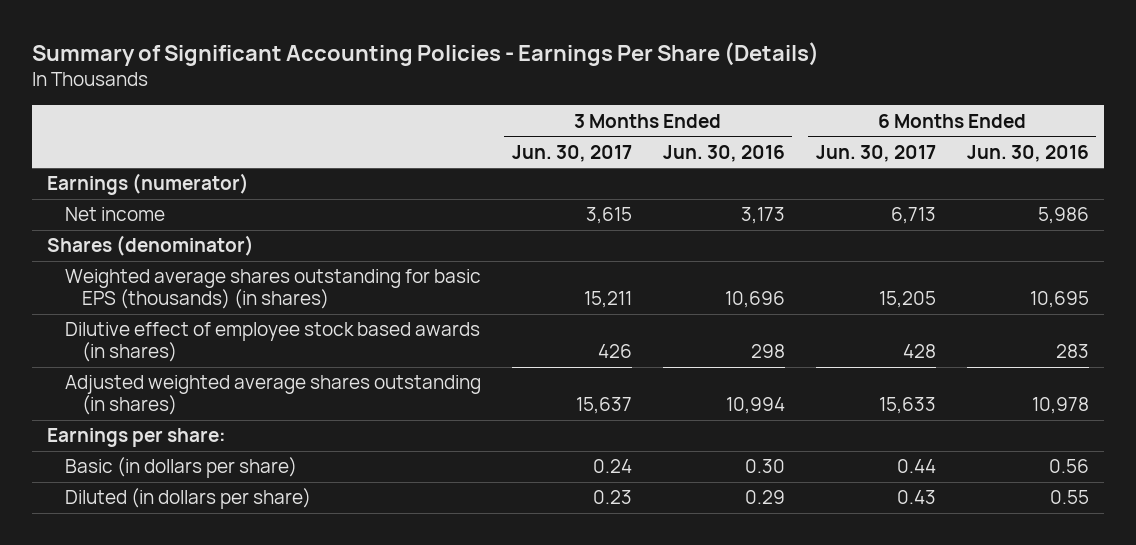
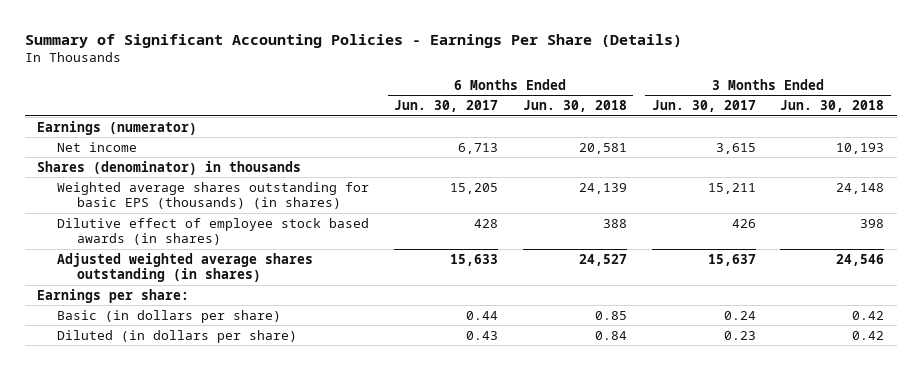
- | 3 Months Ended Jun. 30, 2017 | 3 Months Ended Jun. 30, 2016 | 6 Months Ended Jun. 30, 2017 | 6 Months Ended Jun. 30, 2016
+ | 6 Months Ended Jun. 30, 2017 | 6 Months Ended Jun. 30, 2018 | 3 Months Ended Jun. 30, 2017 | 3 Months Ended Jun. 30, 2018
- Shares (denominator)
+ Shares (denominator) in thousands

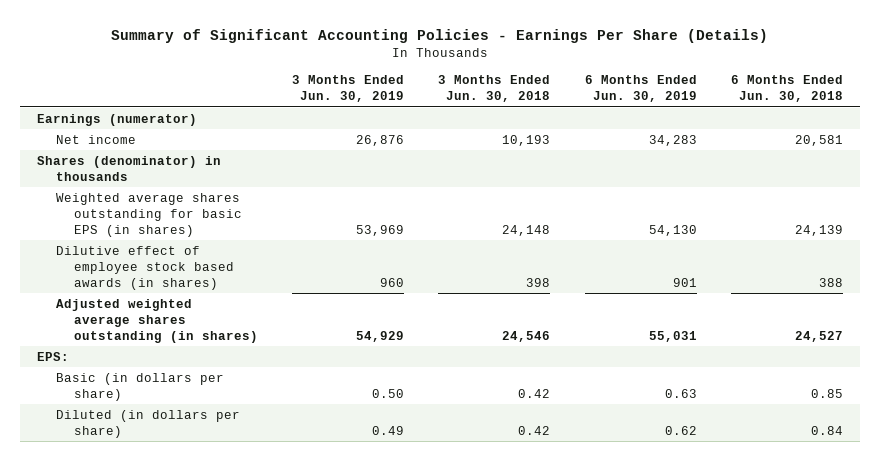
- | 6 Months Ended Jun. 30, 2017 | 6 Months Ended Jun. 30, 2018 | 3 Months Ended Jun. 30, 2017 | 3 Months Ended Jun. 30, 2018
+ | 3 Months Ended Jun. 30, 2019 | 3 Months Ended Jun. 30, 2018 | 6 Months Ended Jun. 30, 2019 | 6 Months Ended Jun. 30, 2018
- Weighted average shares outstanding for basic EPS (thousands) (in shares) | 15,205 | 24,139 | 15,211 | 24,148
+ Weighted average shares outstanding for basic EPS (in shares) | 53,969 | 24,148 | 54,130 | 24,139
- Earnings per share:
+ EPS:

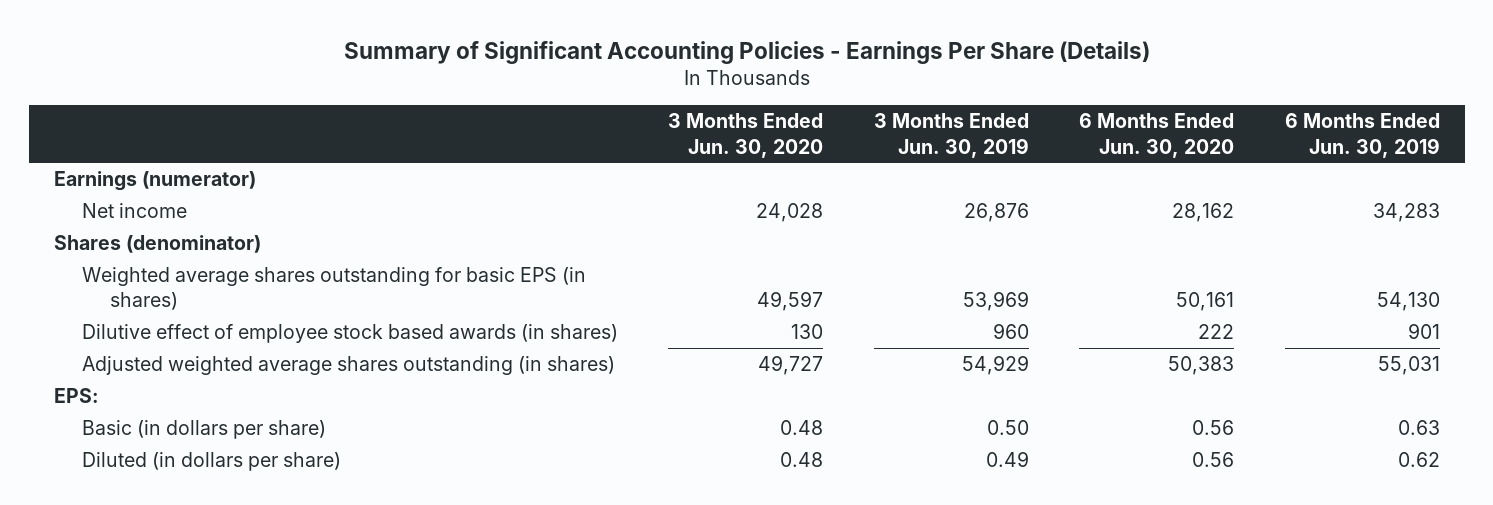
- | 3 Months Ended Jun. 30, 2019 | 3 Months Ended Jun. 30, 2018 | 6 Months Ended Jun. 30, 2019 | 6 Months Ended Jun. 30, 2018
+ | 3 Months Ended Jun. 30, 2020 | 3 Months Ended Jun. 30, 2019 | 6 Months Ended Jun. 30, 2020 | 6 Months Ended Jun. 30, 2019
- Shares (denominator) in thousands
+ Shares (denominator)

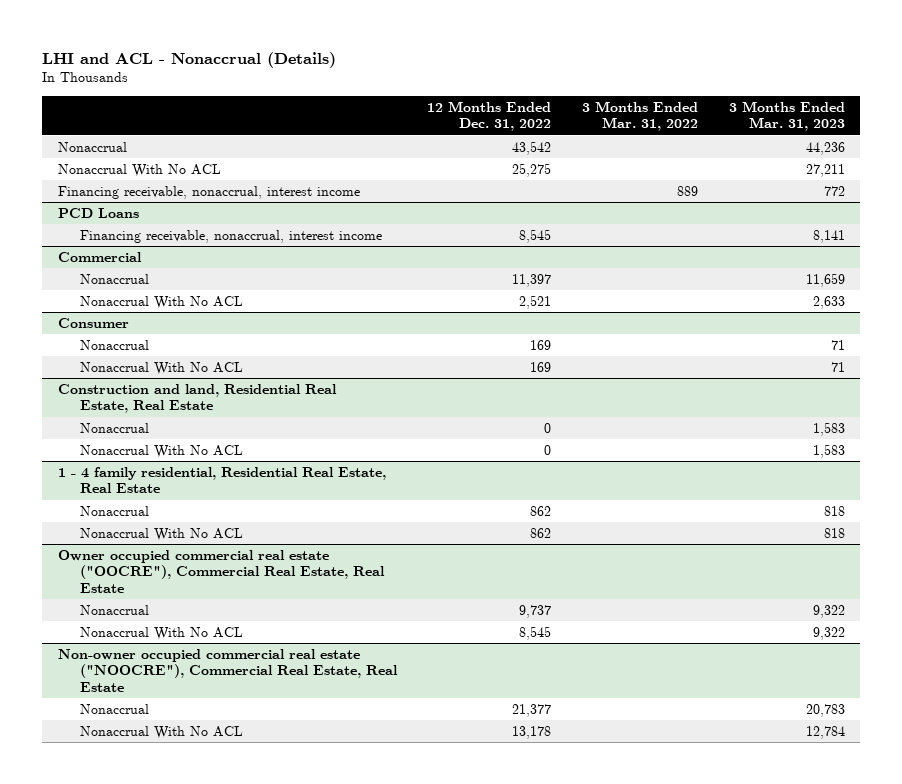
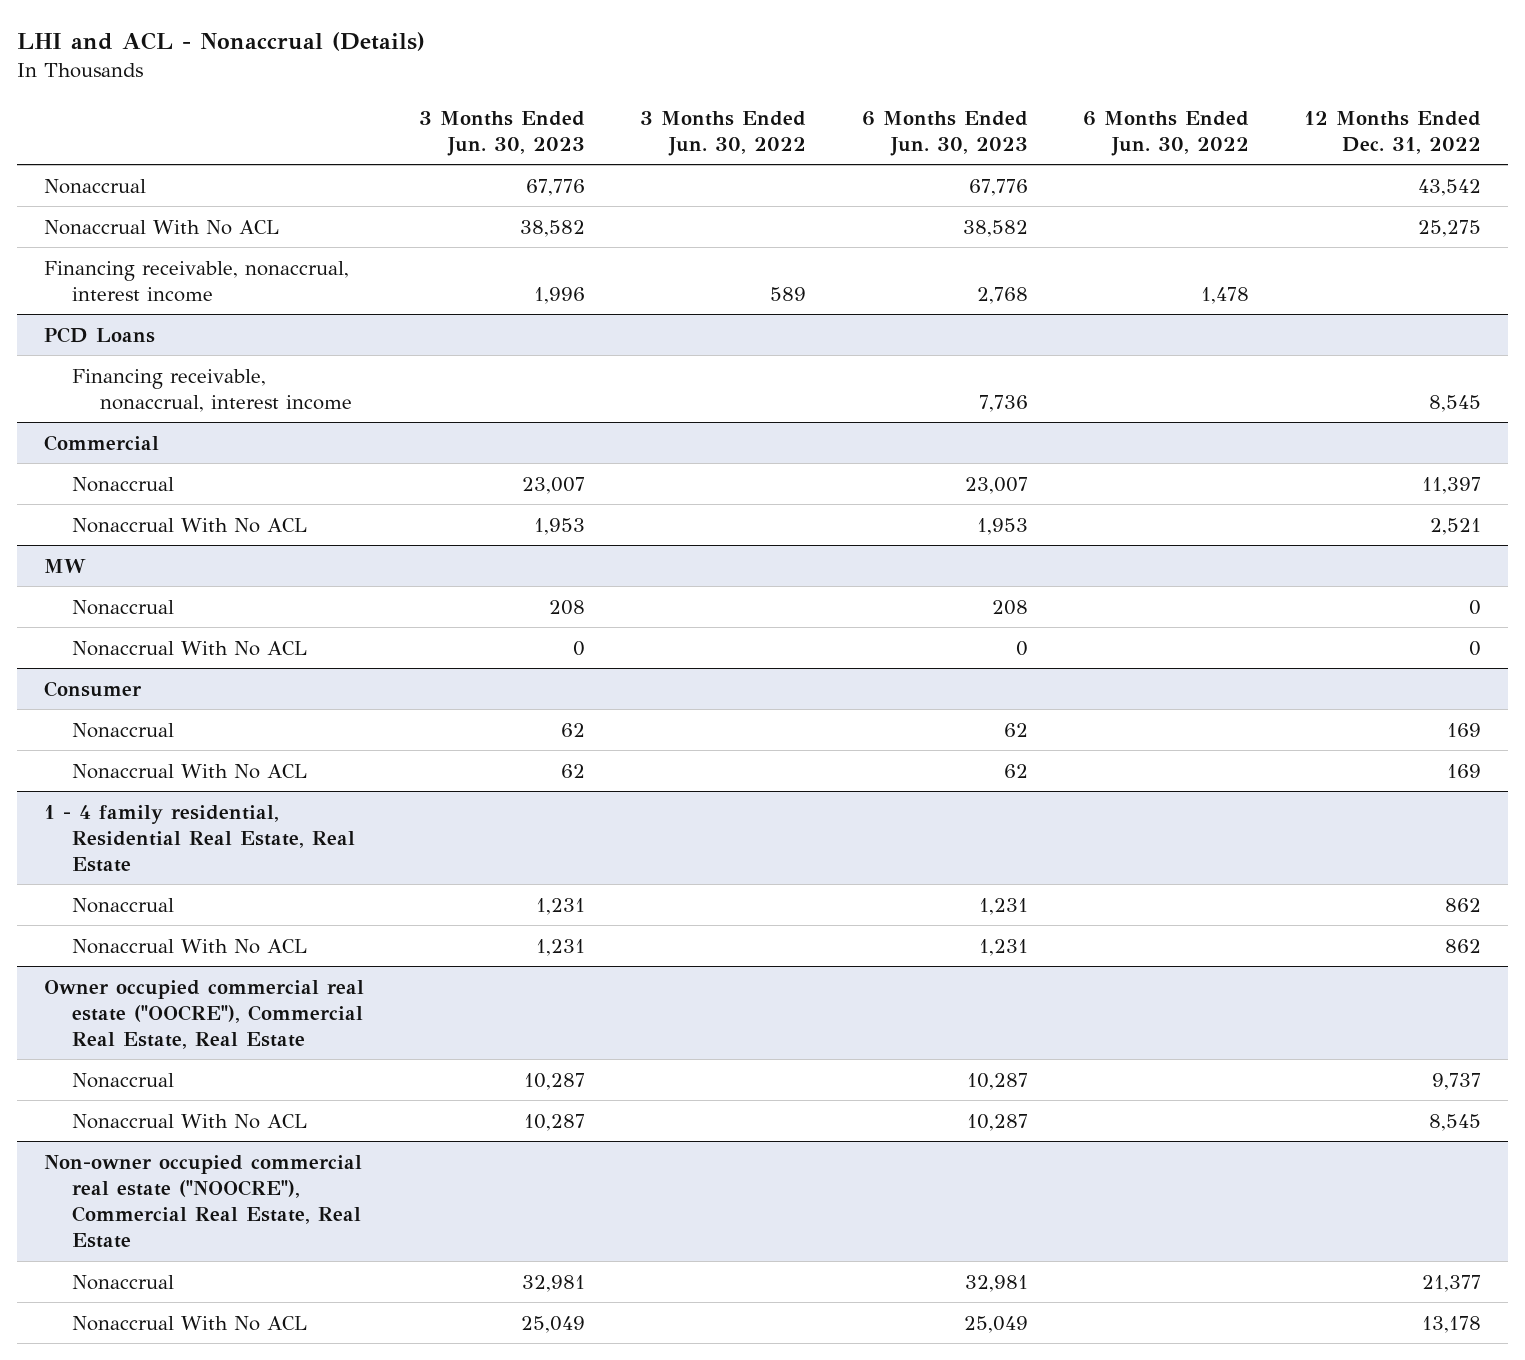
- | 12 Months Ended Dec. 31, 2022 | 3 Months Ended Mar. 31, 2022 | 3 Months Ended Mar. 31, 2023
+ | 3 Months Ended Jun. 30, 2023 | 3 Months Ended Jun. 30, 2022 | 6 Months Ended Jun. 30, 2023 | 6 Months Ended Jun. 30, 2022 | 12 Months Ended Dec. 31, 2022
+ MW
+ Nonaccrual | 208 | | 208 | | 0
+ Nonaccrual With No ACL | 0 | | 0 | | 0
- Construction and land, Residential Real Estate, Real Estate
- Nonaccrual | 0 | | 1,583
- Nonaccrual With No ACL | 0 | | 1,583

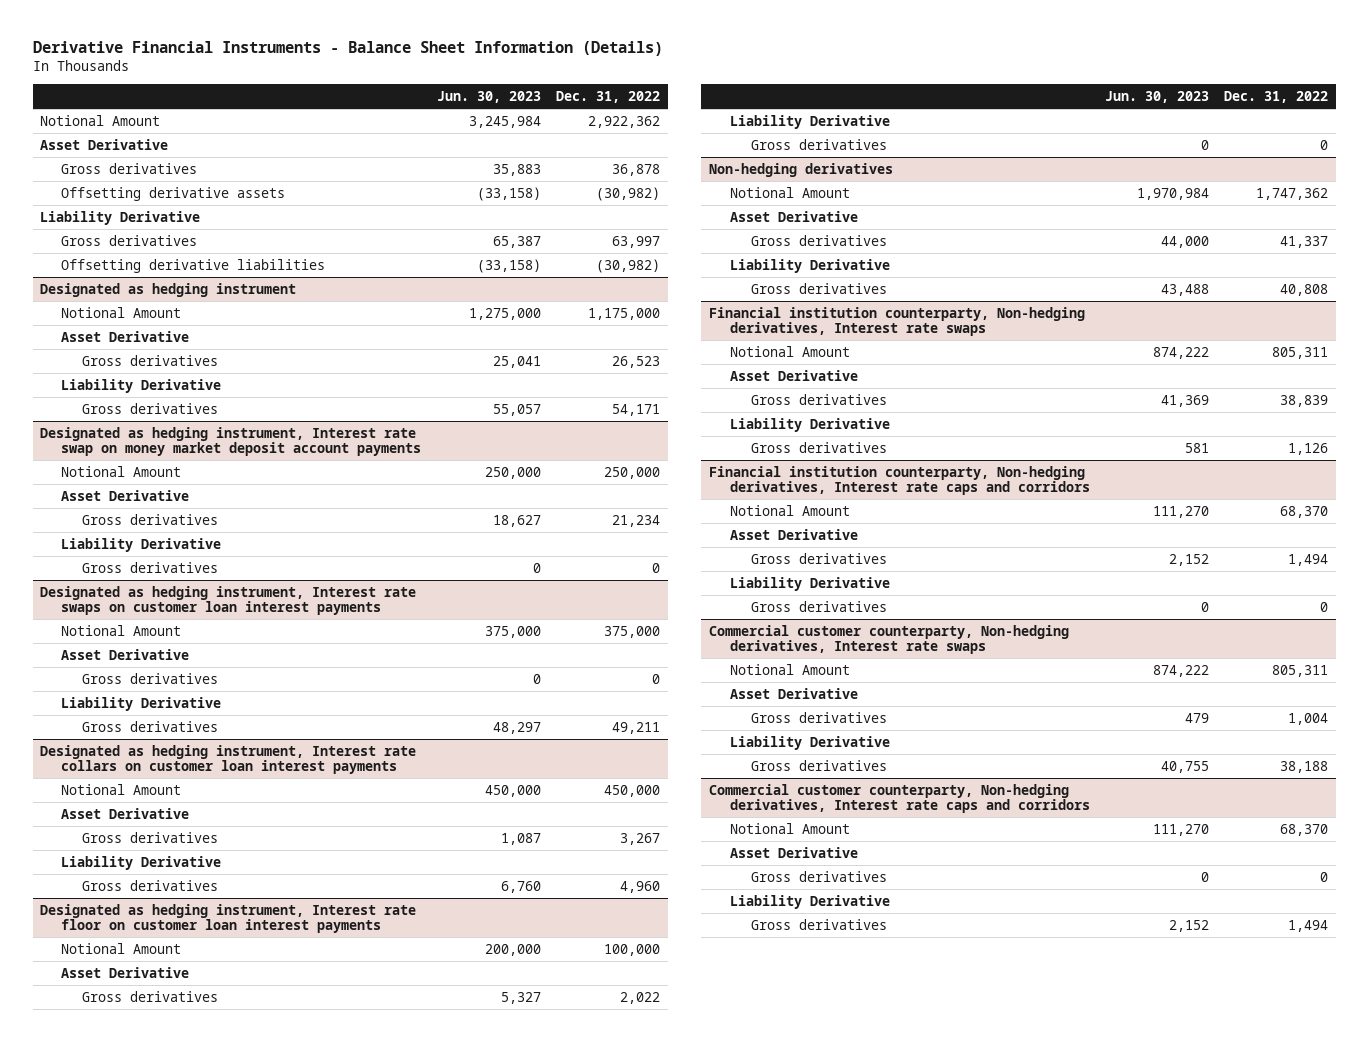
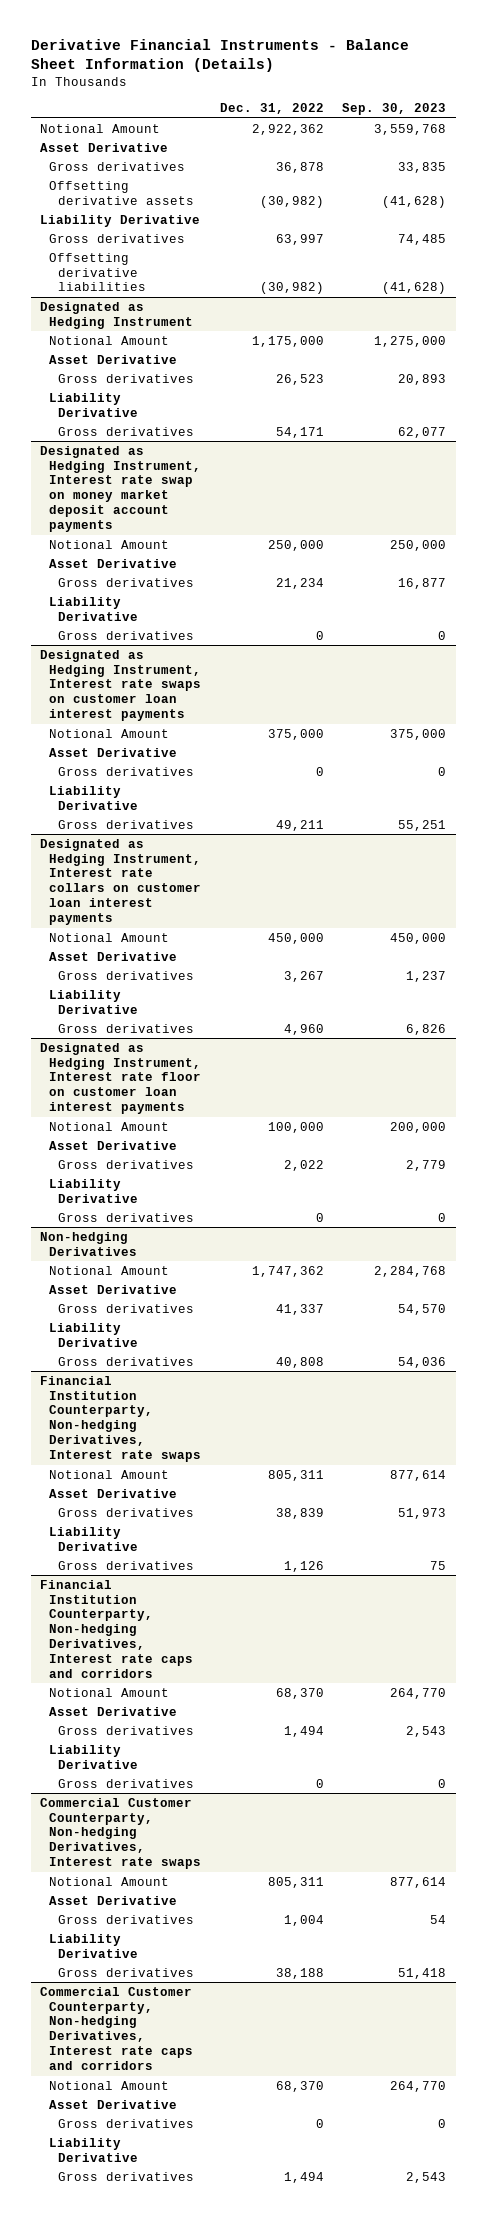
- | Jun. 30, 2023 | Dec. 31, 2022
+ | Dec. 31, 2022 | Sep. 30, 2023
- Designated as hedging instrument
+ Designated as Hedging Instrument
- Designated as hedging instrument, Interest rate swap on money market deposit account payments
+ Designated as Hedging Instrument, Interest rate swap on money market deposit account payments
- Designated as hedging instrument, Interest rate swaps on customer loan interest payments
+ Designated as Hedging Instrument, Interest rate swaps on customer loan interest payments
- Designated as hedging instrument, Interest rate collars on customer loan interest payments
+ Designated as Hedging Instrument, Interest rate collars on customer loan interest payments
- Designated as hedging instrument, Interest rate floor on customer loan interest payments
+ Designated as Hedging Instrument, Interest rate floor on customer loan interest payments
- Non-hedging derivatives
+ Non-hedging Derivatives
- Financial institution counterparty, Non-hedging derivatives, Interest rate swaps
+ Financial Institution Counterparty, Non-hedging Derivatives, Interest rate swaps
- Financial institution counterparty, Non-hedging derivatives, Interest rate caps and corridors
+ Financial Institution Counterparty, Non-hedging Derivatives, Interest rate caps and corridors
- Commercial customer counterparty, Non-hedging derivatives, Interest rate swaps
+ Commercial Customer Counterparty, Non-hedging Derivatives, Interest rate swaps
- Commercial customer counterparty, Non-hedging derivatives, Interest rate caps and corridors
+ Commercial Customer Counterparty, Non-hedging Derivatives, Interest rate caps and corridors

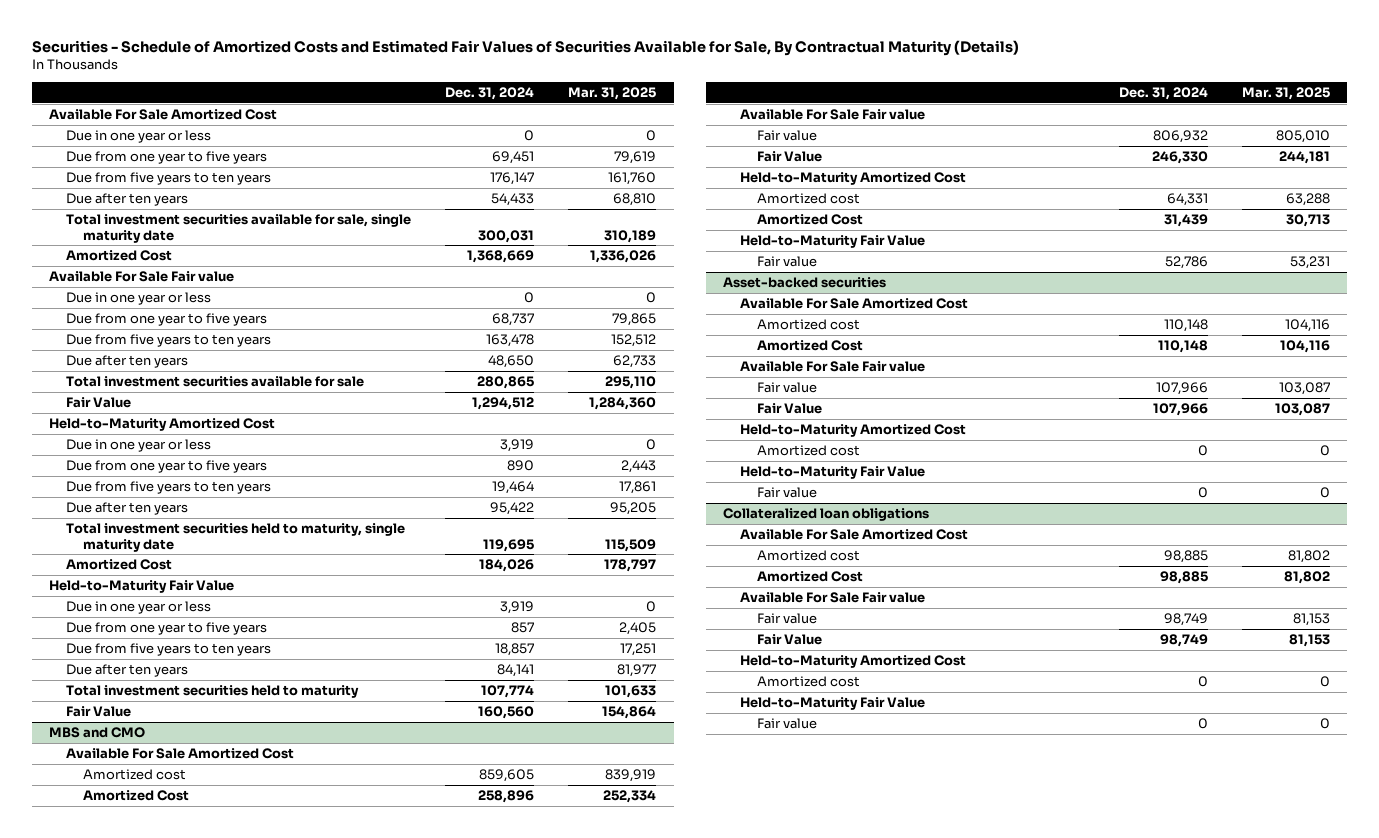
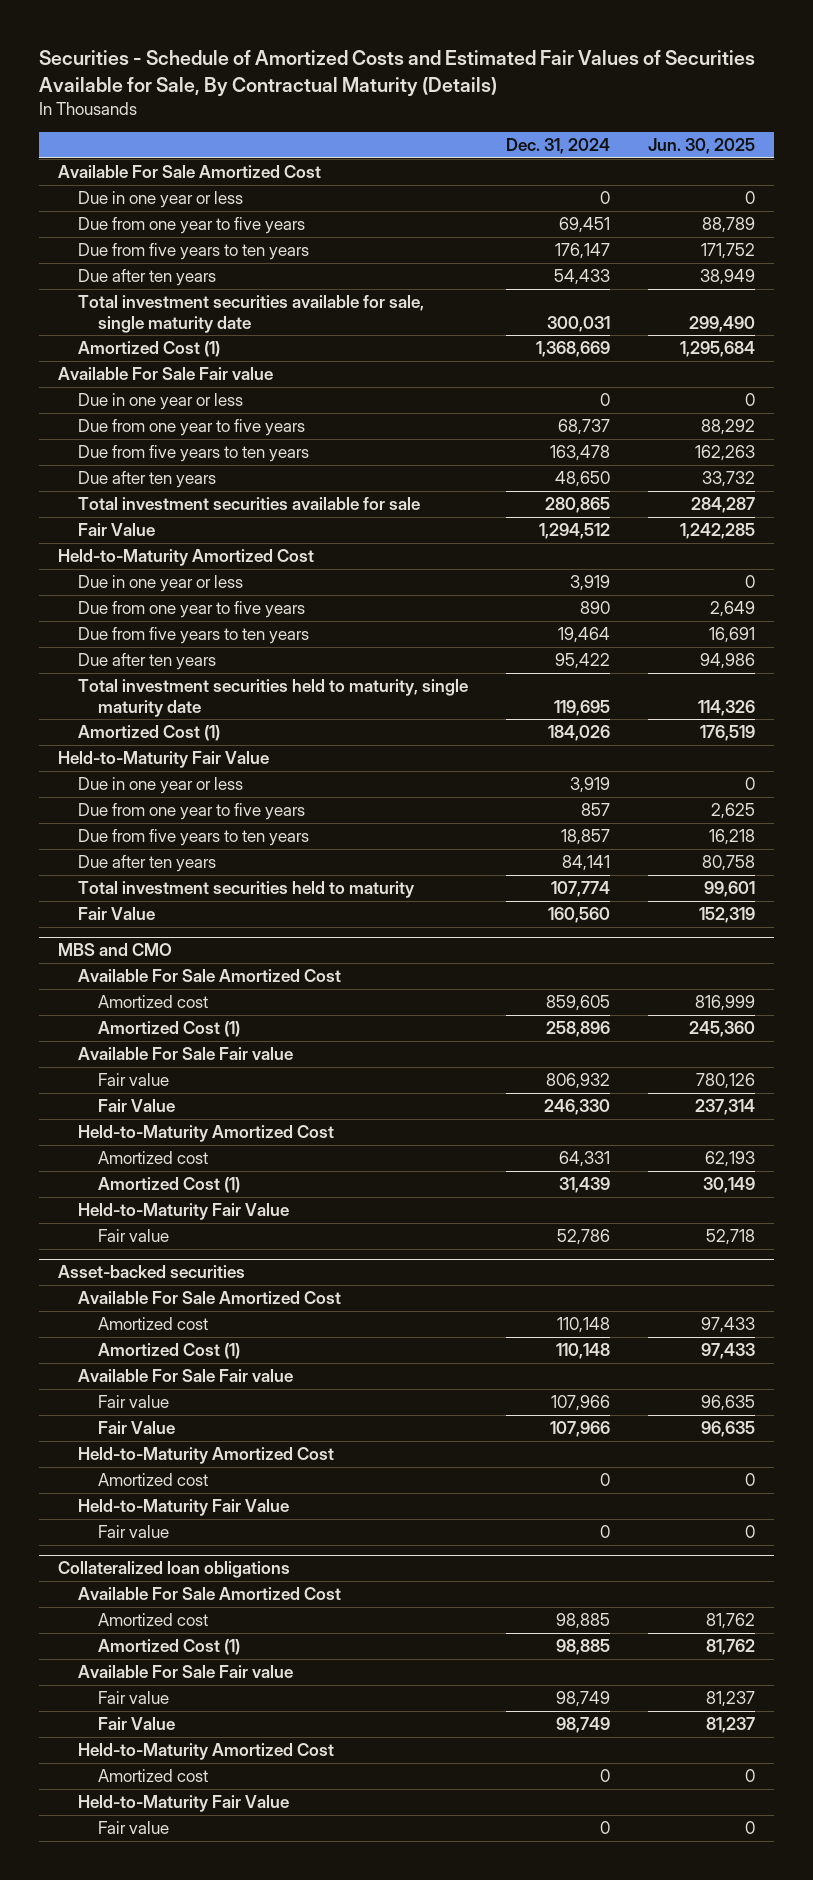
- | Dec. 31, 2024 | Mar. 31, 2025
+ | Dec. 31, 2024 | Jun. 30, 2025
- Amortized Cost | 1,368,669 | 1,336,026
+ Amortized Cost (1) | 1,368,669 | 1,295,684
- Amortized Cost | 184,026 | 178,797
+ Amortized Cost (1) | 184,026 | 176,519
@ MBS and CMO
- Amortized Cost | 258,896 | 252,334
+ Amortized Cost (1) | 258,896 | 245,360
- Amortized Cost | 31,439 | 30,713
+ Amortized Cost (1) | 31,439 | 30,149
@ Asset-backed securities
- Amortized Cost | 110,148 | 104,116
+ Amortized Cost (1) | 110,148 | 97,433
@ Collateralized loan obligations
- Amortized Cost | 98,885 | 81,802
+ Amortized Cost (1) | 98,885 | 81,762

